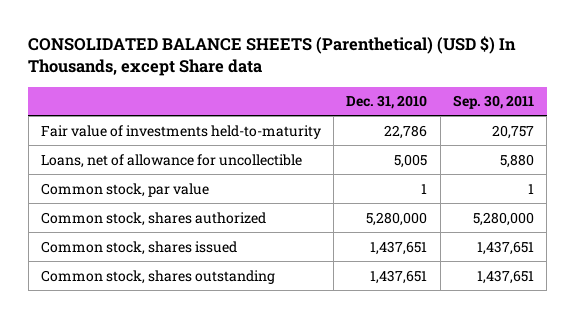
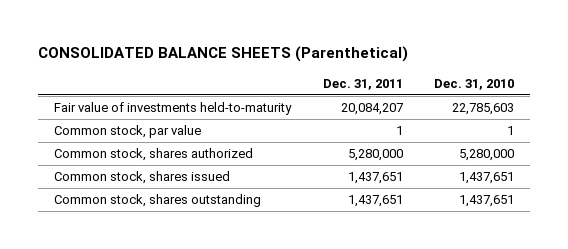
- CONSOLIDATED BALANCE SHEETS (Parenthetical) (USD $) In Thousands, except Share data
+ CONSOLIDATED BALANCE SHEETS (Parenthetical)
- | Dec. 31, 2010 | Sep. 30, 2011
+ | Dec. 31, 2011 | Dec. 31, 2010
- Fair value of investments held-to-maturity | 22,786 | 20,757
- Loans, net of allowance for uncollectible | 5,005 | 5,880
+ Fair value of investments held-to-maturity | 20,084,207 | 22,785,603

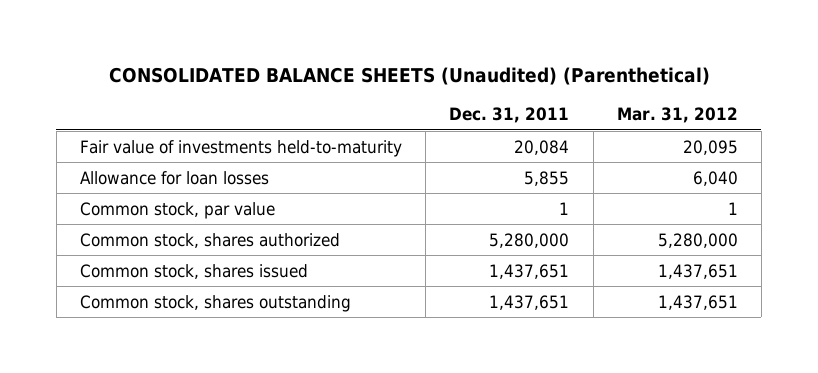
- CONSOLIDATED BALANCE SHEETS (Parenthetical)
+ CONSOLIDATED BALANCE SHEETS (Unaudited) (Parenthetical)
- | Dec. 31, 2011 | Dec. 31, 2010
+ | Dec. 31, 2011 | Mar. 31, 2012
- Fair value of investments held-to-maturity | 20,084,207 | 22,785,603
+ Fair value of investments held-to-maturity | 20,084 | 20,095
+ Allowance for loan losses | 5,855 | 6,040

